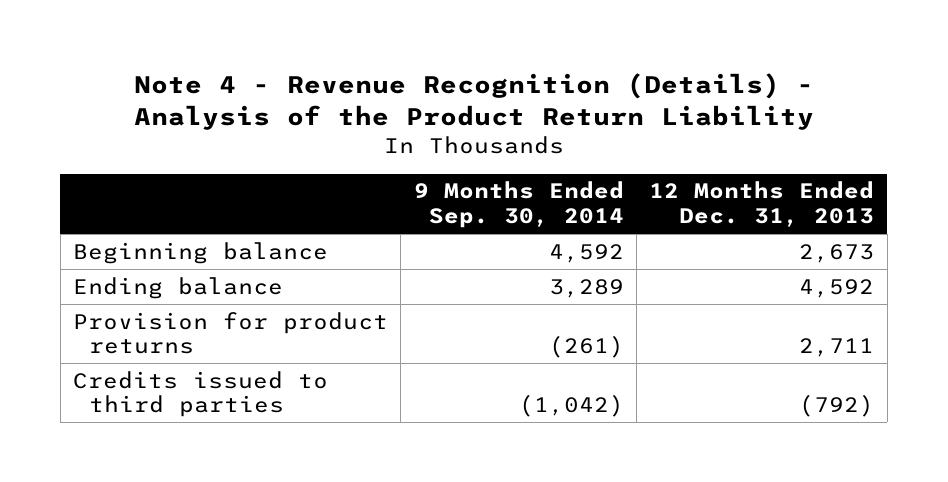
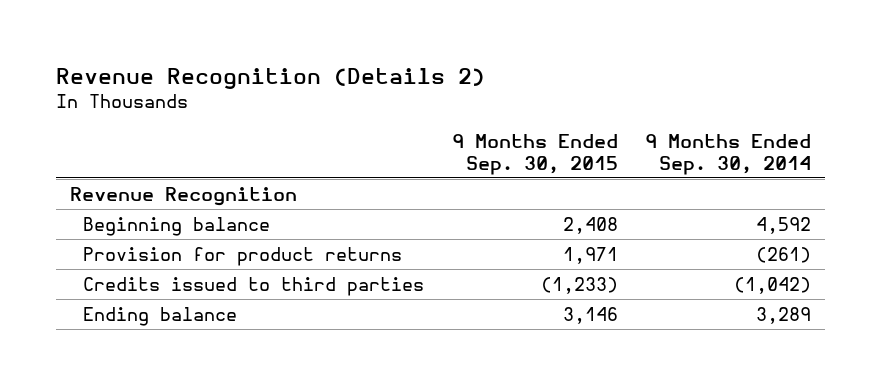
- Note 4 - Revenue Recognition (Details) - Analysis of the Product Return Liability
+ Revenue Recognition (Details 2)
- | 9 Months Ended Sep. 30, 2014 | 12 Months Ended Dec. 31, 2013
+ | 9 Months Ended Sep. 30, 2015 | 9 Months Ended Sep. 30, 2014
+ Revenue Recognition
moved down: Ending balance | 3,146 | 3,289

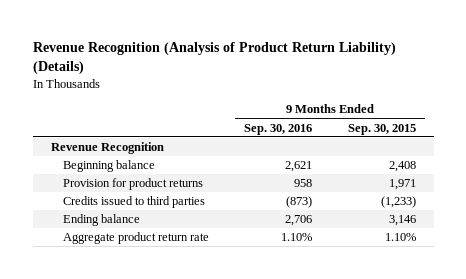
- Revenue Recognition (Details 2)
+ Revenue Recognition (Analysis of Product Return Liability) (Details)
- | 9 Months Ended Sep. 30, 2015 | 9 Months Ended Sep. 30, 2014
+ | 9 Months Ended Sep. 30, 2016 | 9 Months Ended Sep. 30, 2015
+ Aggregate product return rate | 1.10% | 1.10%

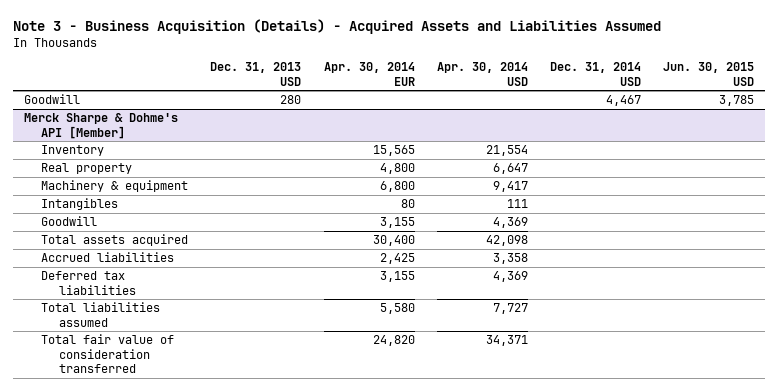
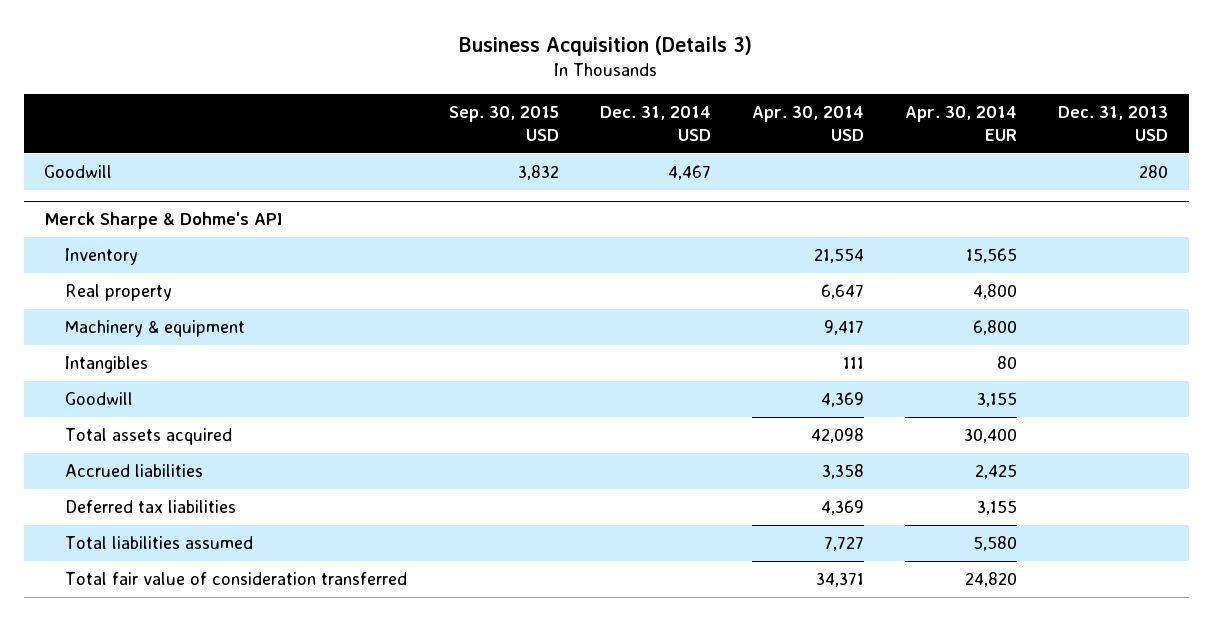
- Note 3 - Business Acquisition (Details) - Acquired Assets and Liabilities Assumed
+ Business Acquisition (Details 3)
- | Dec. 31, 2013 USD | Apr. 30, 2014 EUR | Apr. 30, 2014 USD | Dec. 31, 2014 USD | Jun. 30, 2015 USD
+ | Sep. 30, 2015 USD | Dec. 31, 2014 USD | Apr. 30, 2014 USD | Apr. 30, 2014 EUR | Dec. 31, 2013 USD
- Merck Sharpe & Dohme's API [Member]
+ Merck Sharpe & Dohme's API

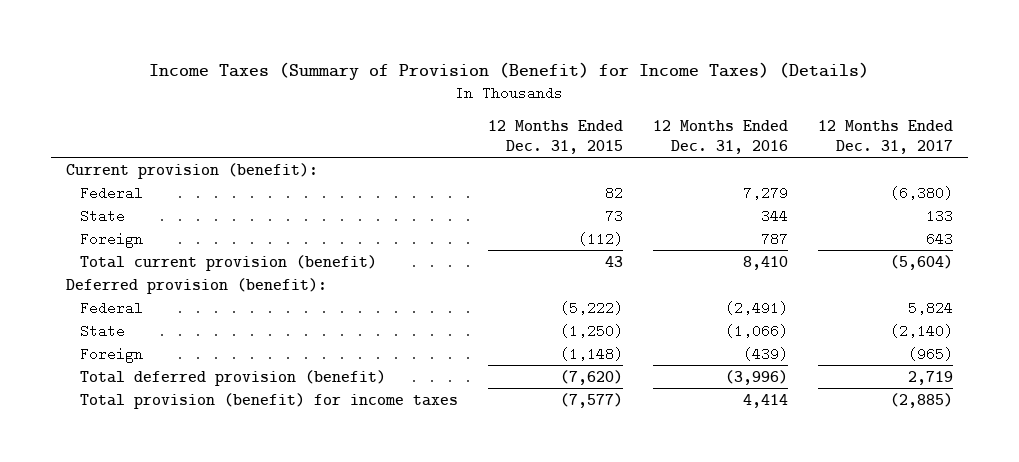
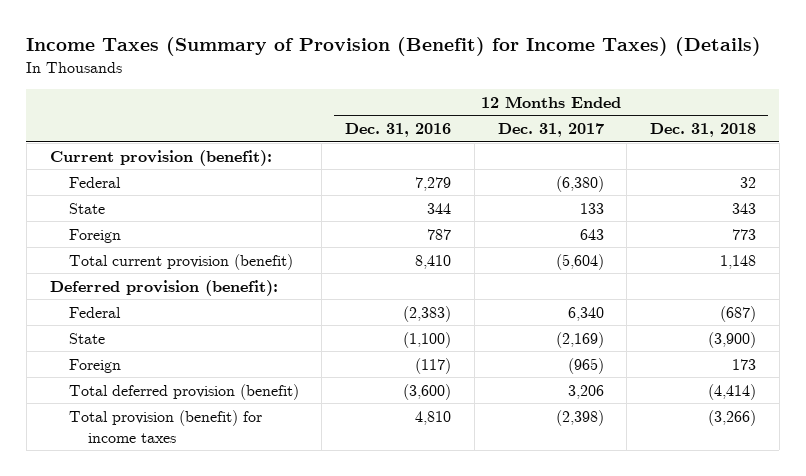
- | 12 Months Ended Dec. 31, 2015 | 12 Months Ended Dec. 31, 2016 | 12 Months Ended Dec. 31, 2017
+ | 12 Months Ended Dec. 31, 2016 | 12 Months Ended Dec. 31, 2017 | 12 Months Ended Dec. 31, 2018
- Federal | (5,222) | (2,491) | 5,824
- State | (1,250) | (1,066) | (2,140)
- Foreign | (1,148) | (439) | (965)
- Total deferred provision (benefit) | (7,620) | (3,996) | 2,719
- Total provision (benefit) for income taxes | (7,577) | 4,414 | (2,885)
+ Federal | (2,383) | 6,340 | (687)
+ State | (1,100) | (2,169) | (3,900)
+ Foreign | (117) | (965) | 173
+ Total deferred provision (benefit) | (3,600) | 3,206 | (4,414)
+ Total provision (benefit) for income taxes | 4,810 | (2,398) | (3,266)

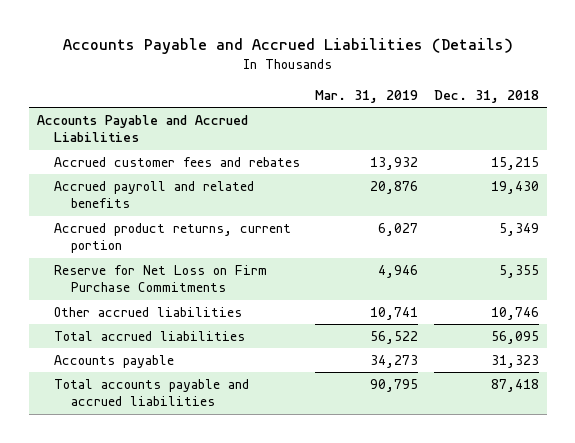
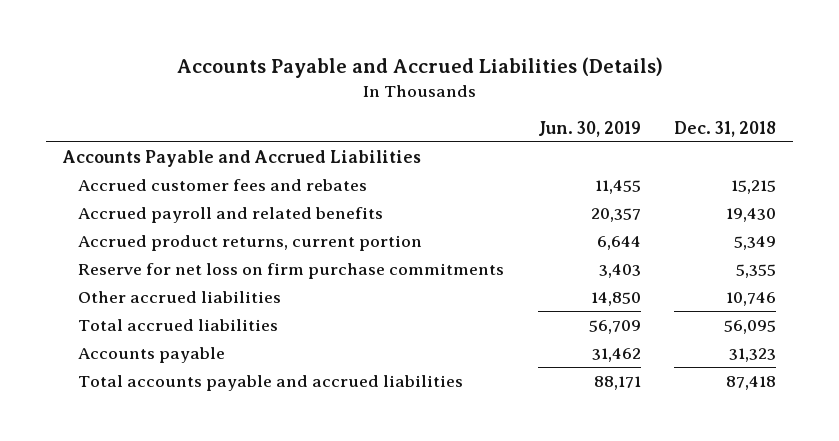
- | Mar. 31, 2019 | Dec. 31, 2018
+ | Jun. 30, 2019 | Dec. 31, 2018
- Reserve for Net Loss on Firm Purchase Commitments | 4,946 | 5,355
+ Reserve for net loss on firm purchase commitments | 3,403 | 5,355

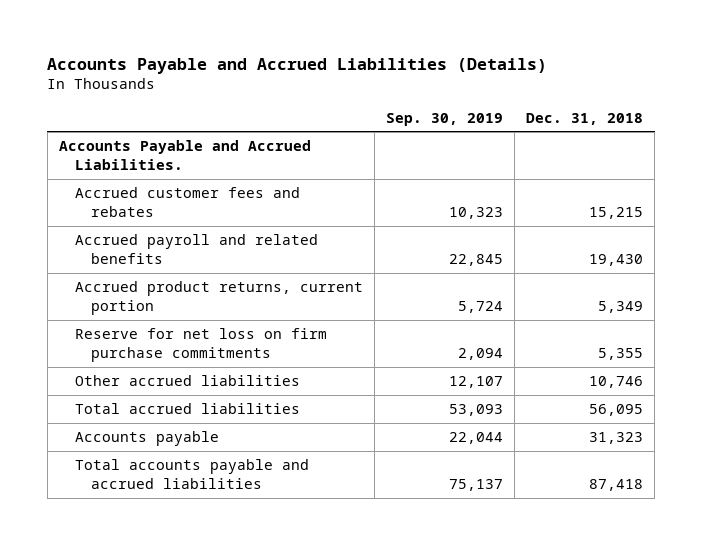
- | Jun. 30, 2019 | Dec. 31, 2018
+ | Sep. 30, 2019 | Dec. 31, 2018
- Accounts Payable and Accrued Liabilities
+ Accounts Payable and Accrued Liabilities.

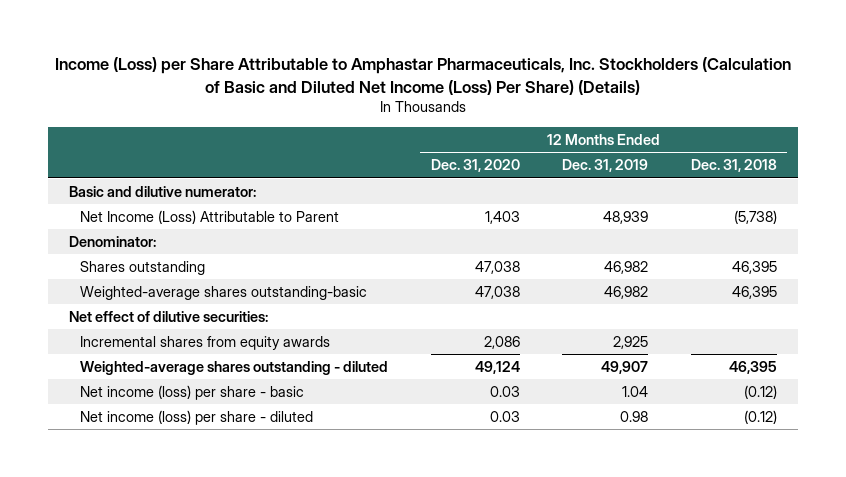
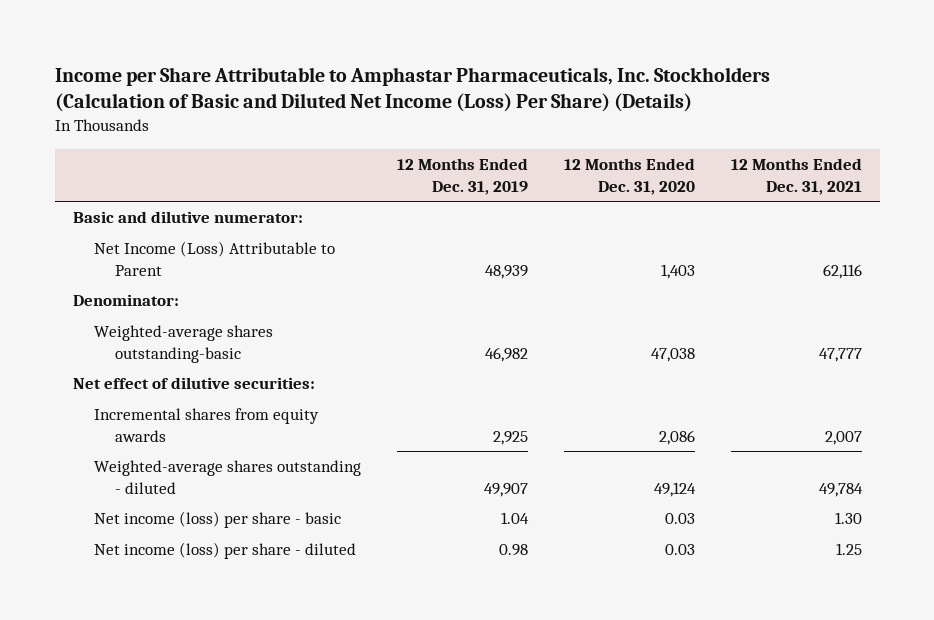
- Income (Loss) per Share Attributable to Amphastar Pharmaceuticals, Inc. Stockholders (Calculation of Basic and Diluted Net Income (Loss) Per Share) (Details)
+ Income per Share Attributable to Amphastar Pharmaceuticals, Inc. Stockholders (Calculation of Basic and Diluted Net Income (Loss) Per Share) (Details)
- | 12 Months Ended Dec. 31, 2020 | 12 Months Ended Dec. 31, 2019 | 12 Months Ended Dec. 31, 2018
+ | 12 Months Ended Dec. 31, 2019 | 12 Months Ended Dec. 31, 2020 | 12 Months Ended Dec. 31, 2021
- Shares outstanding | 47,038 | 46,982 | 46,395

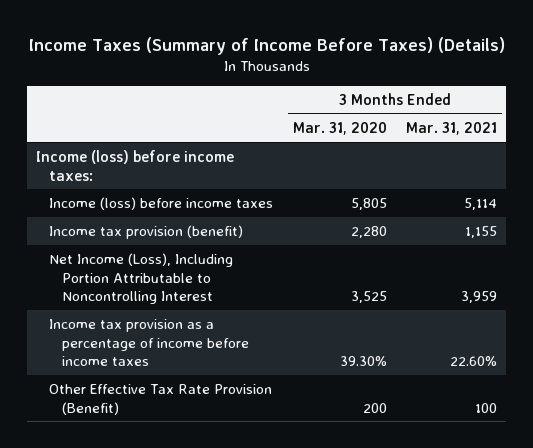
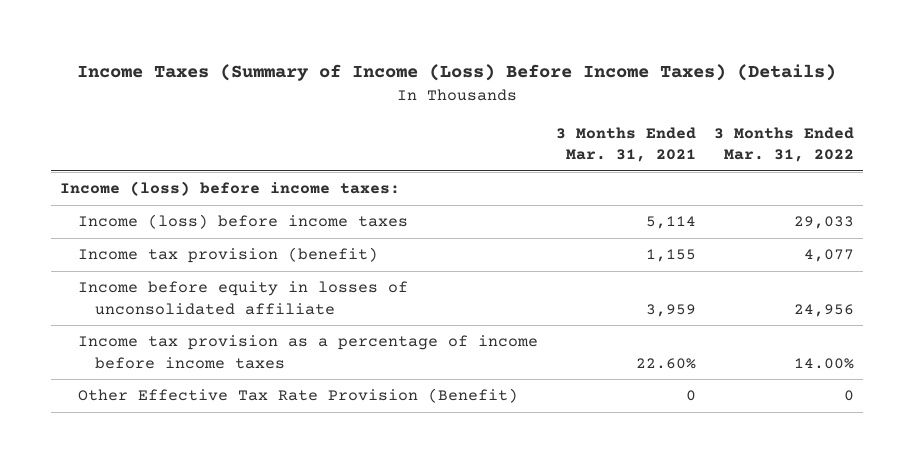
- Income Taxes (Summary of Income Before Taxes) (Details)
+ Income Taxes (Summary of Income (Loss) Before Income Taxes) (Details)
- | 3 Months Ended Mar. 31, 2020 | 3 Months Ended Mar. 31, 2021
+ | 3 Months Ended Mar. 31, 2021 | 3 Months Ended Mar. 31, 2022
- Net Income (Loss), Including Portion Attributable to Noncontrolling Interest | 3,525 | 3,959
+ Income before equity in losses of unconsolidated affiliate | 3,959 | 24,956
- Other Effective Tax Rate Provision (Benefit) | 200 | 100
+ Other Effective Tax Rate Provision (Benefit) | 0 | 0

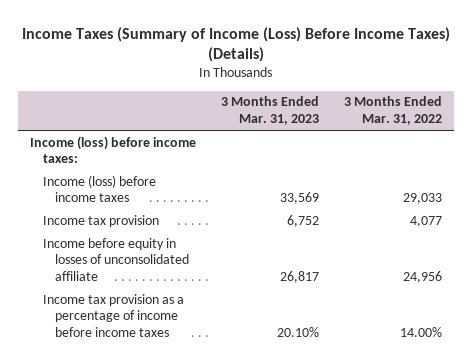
- | 3 Months Ended Mar. 31, 2021 | 3 Months Ended Mar. 31, 2022
+ | 3 Months Ended Mar. 31, 2023 | 3 Months Ended Mar. 31, 2022
- Income tax provision (benefit) | 1,155 | 4,077
+ Income tax provision | 6,752 | 4,077
- Other Effective Tax Rate Provision (Benefit) | 0 | 0

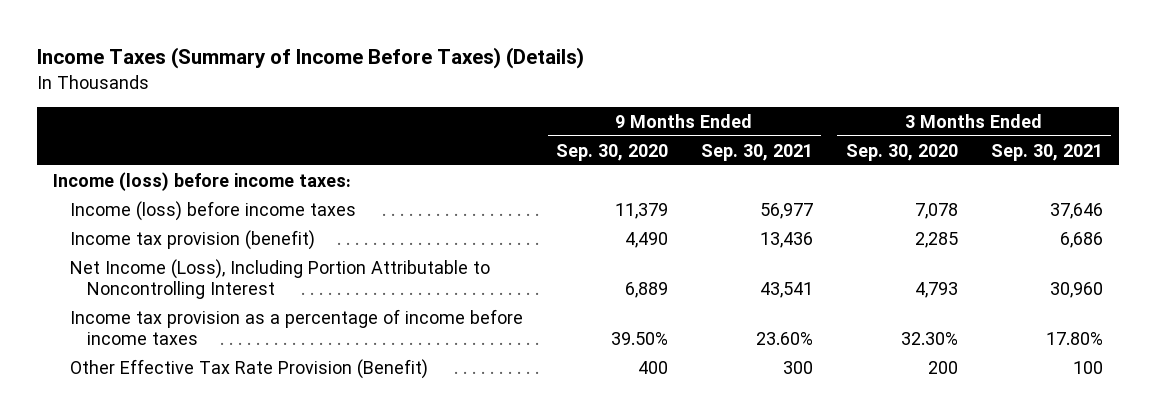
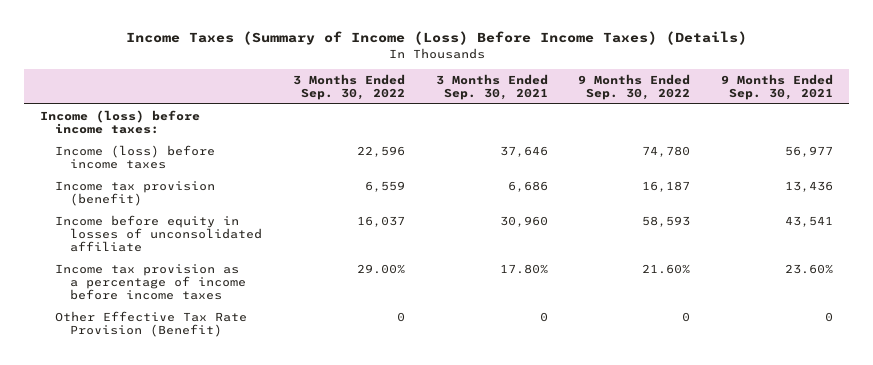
- Income Taxes (Summary of Income Before Taxes) (Details)
+ Income Taxes (Summary of Income (Loss) Before Income Taxes) (Details)
- | 9 Months Ended Sep. 30, 2020 | 9 Months Ended Sep. 30, 2021 | 3 Months Ended Sep. 30, 2020 | 3 Months Ended Sep. 30, 2021
+ | 3 Months Ended Sep. 30, 2022 | 3 Months Ended Sep. 30, 2021 | 9 Months Ended Sep. 30, 2022 | 9 Months Ended Sep. 30, 2021
- Net Income (Loss), Including Portion Attributable to Noncontrolling Interest | 6,889 | 43,541 | 4,793 | 30,960
+ Income before equity in losses of unconsolidated affiliate | 16,037 | 30,960 | 58,593 | 43,541
- Other Effective Tax Rate Provision (Benefit) | 400 | 300 | 200 | 100
+ Other Effective Tax Rate Provision (Benefit) | 0 | 0 | 0 | 0

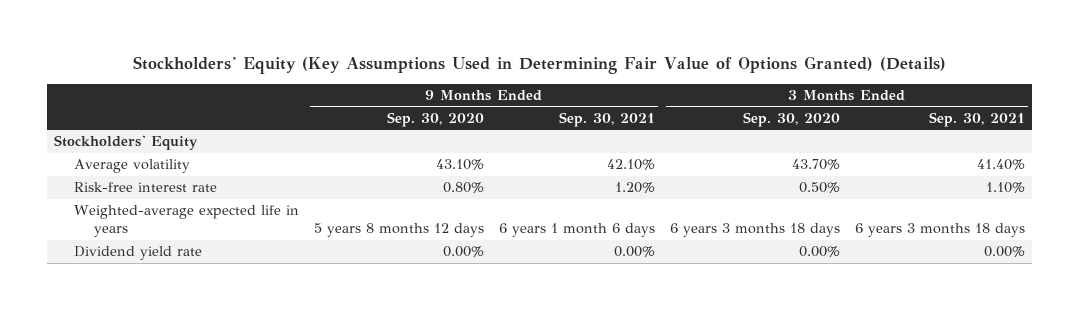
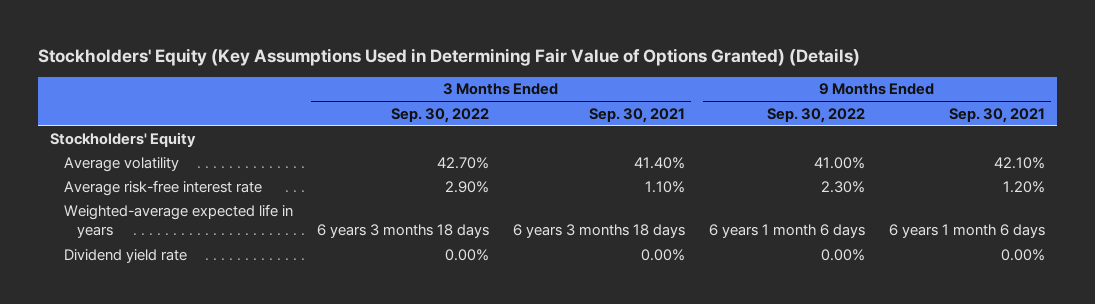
- | 9 Months Ended Sep. 30, 2020 | 9 Months Ended Sep. 30, 2021 | 3 Months Ended Sep. 30, 2020 | 3 Months Ended Sep. 30, 2021
+ | 3 Months Ended Sep. 30, 2022 | 3 Months Ended Sep. 30, 2021 | 9 Months Ended Sep. 30, 2022 | 9 Months Ended Sep. 30, 2021
- Risk-free interest rate | 0.80% | 1.20% | 0.50% | 1.10%
+ Average risk-free interest rate | 2.90% | 1.10% | 2.30% | 1.20%

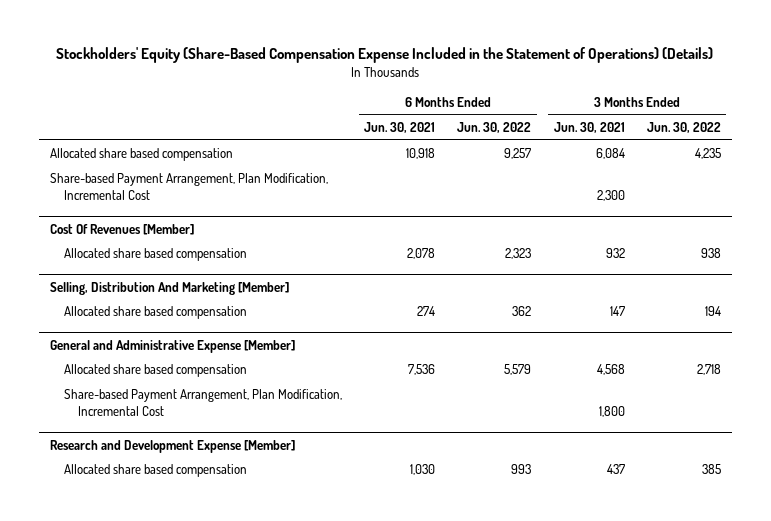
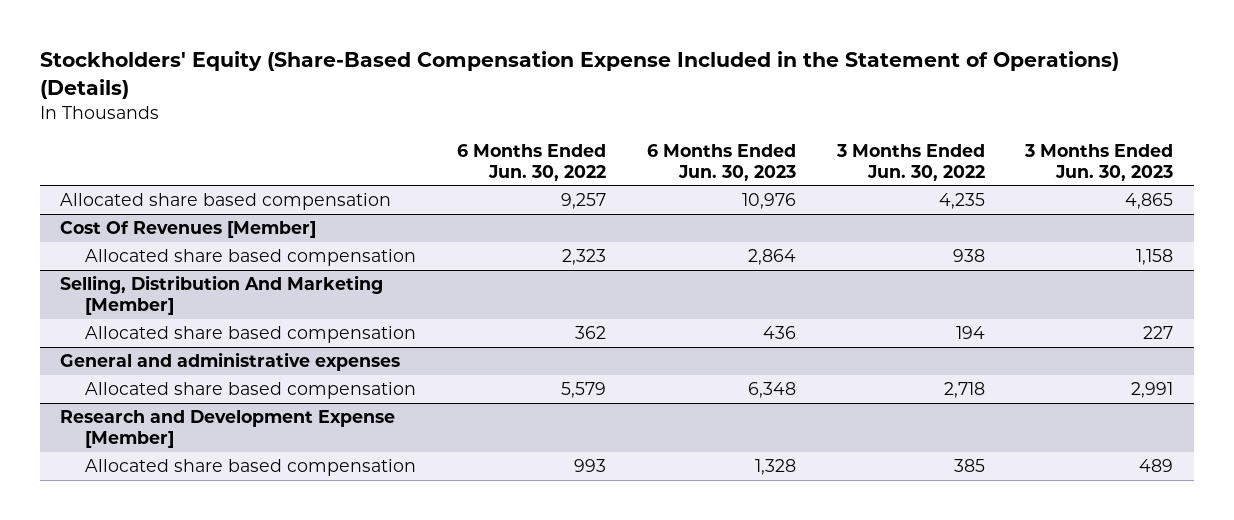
- | 6 Months Ended Jun. 30, 2021 | 6 Months Ended Jun. 30, 2022 | 3 Months Ended Jun. 30, 2021 | 3 Months Ended Jun. 30, 2022
+ | 6 Months Ended Jun. 30, 2022 | 6 Months Ended Jun. 30, 2023 | 3 Months Ended Jun. 30, 2022 | 3 Months Ended Jun. 30, 2023
- Share-based Payment Arrangement, Plan Modification, Incremental Cost | | | 2,300 |
- General and Administrative Expense [Member]
+ General and administrative expenses
- Share-based Payment Arrangement, Plan Modification, Incremental Cost | | | 1,800 |

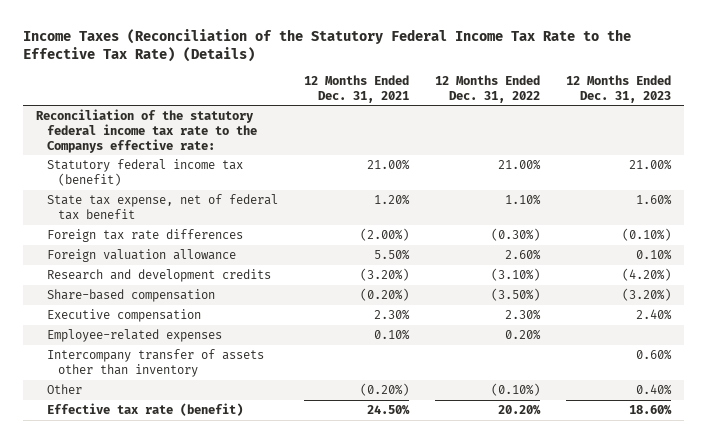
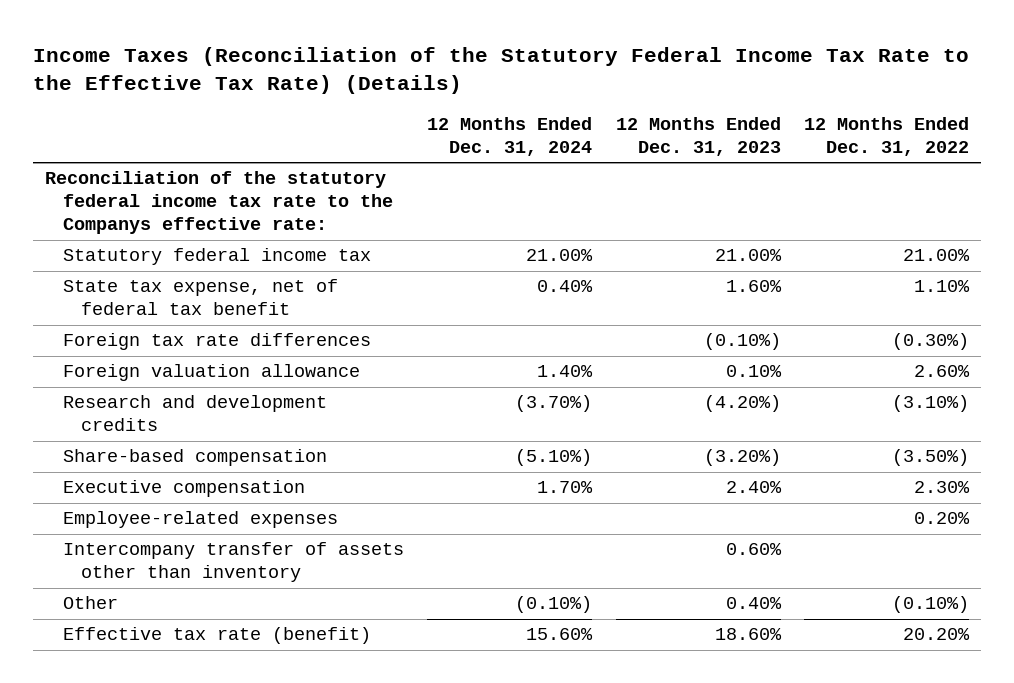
- | 12 Months Ended Dec. 31, 2021 | 12 Months Ended Dec. 31, 2022 | 12 Months Ended Dec. 31, 2023
+ | 12 Months Ended Dec. 31, 2024 | 12 Months Ended Dec. 31, 2023 | 12 Months Ended Dec. 31, 2022
- Statutory federal income tax (benefit) | 21.00% | 21.00% | 21.00%
+ Statutory federal income tax | 21.00% | 21.00% | 21.00%

